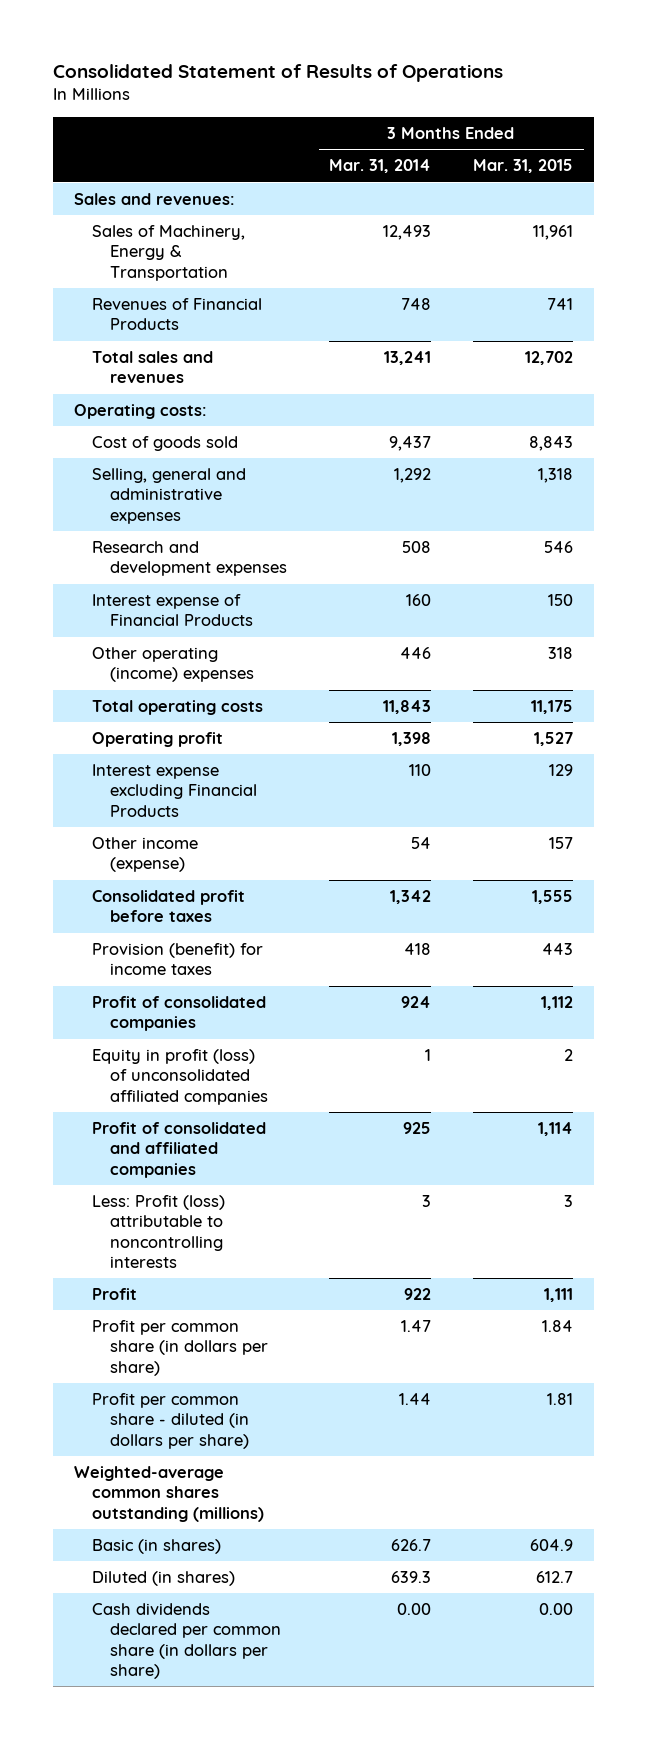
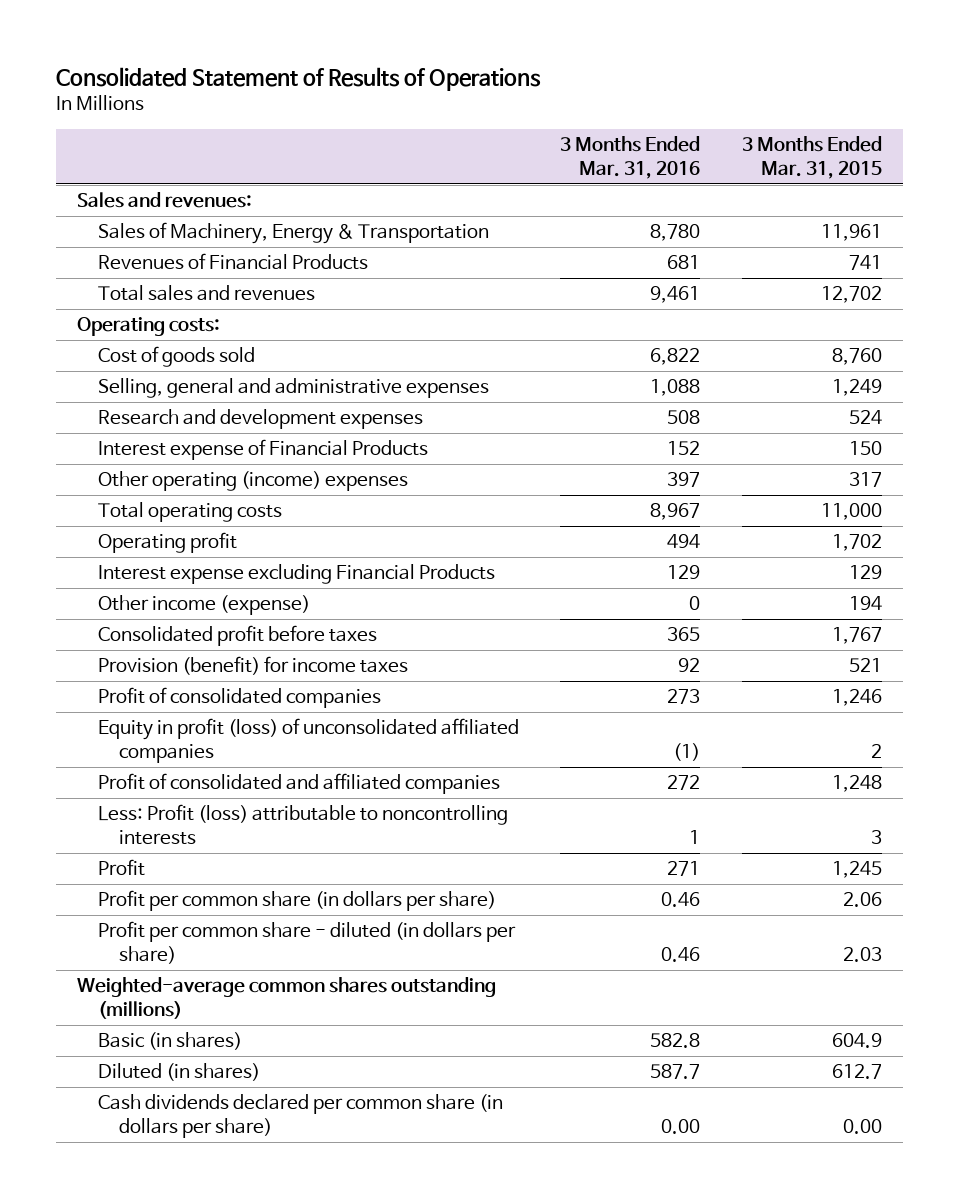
- | 3 Months Ended Mar. 31, 2014 | 3 Months Ended Mar. 31, 2015
+ | 3 Months Ended Mar. 31, 2016 | 3 Months Ended Mar. 31, 2015
- Cost of goods sold | 9,437 | 8,843
- Selling, general and administrative expenses | 1,292 | 1,318
- Research and development expenses | 508 | 546
+ Cost of goods sold | 6,822 | 8,760
+ Selling, general and administrative expenses | 1,088 | 1,249
+ Research and development expenses | 508 | 524
- Other operating (income) expenses | 446 | 318
- Total operating costs | 11,843 | 11,175
- Operating profit | 1,398 | 1,527
+ Other operating (income) expenses | 397 | 317
+ Total operating costs | 8,967 | 11,000
+ Operating profit | 494 | 1,702
- Other income (expense) | 54 | 157
- Consolidated profit before taxes | 1,342 | 1,555
- Provision (benefit) for income taxes | 418 | 443
- Profit of consolidated companies | 924 | 1,112
+ Other income (expense) | 0 | 194
+ Consolidated profit before taxes | 365 | 1,767
+ Provision (benefit) for income taxes | 92 | 521
+ Profit of consolidated companies | 273 | 1,246
- Profit of consolidated and affiliated companies | 925 | 1,114
+ Profit of consolidated and affiliated companies | 272 | 1,248
- Profit | 922 | 1,111
- Profit per common share (in dollars per share) | 1.47 | 1.84
- Profit per common share - diluted (in dollars per share) | 1.44 | 1.81
+ Profit | 271 | 1,245
+ Profit per common share (in dollars per share) | 0.46 | 2.06
+ Profit per common share - diluted (in dollars per share) | 0.46 | 2.03

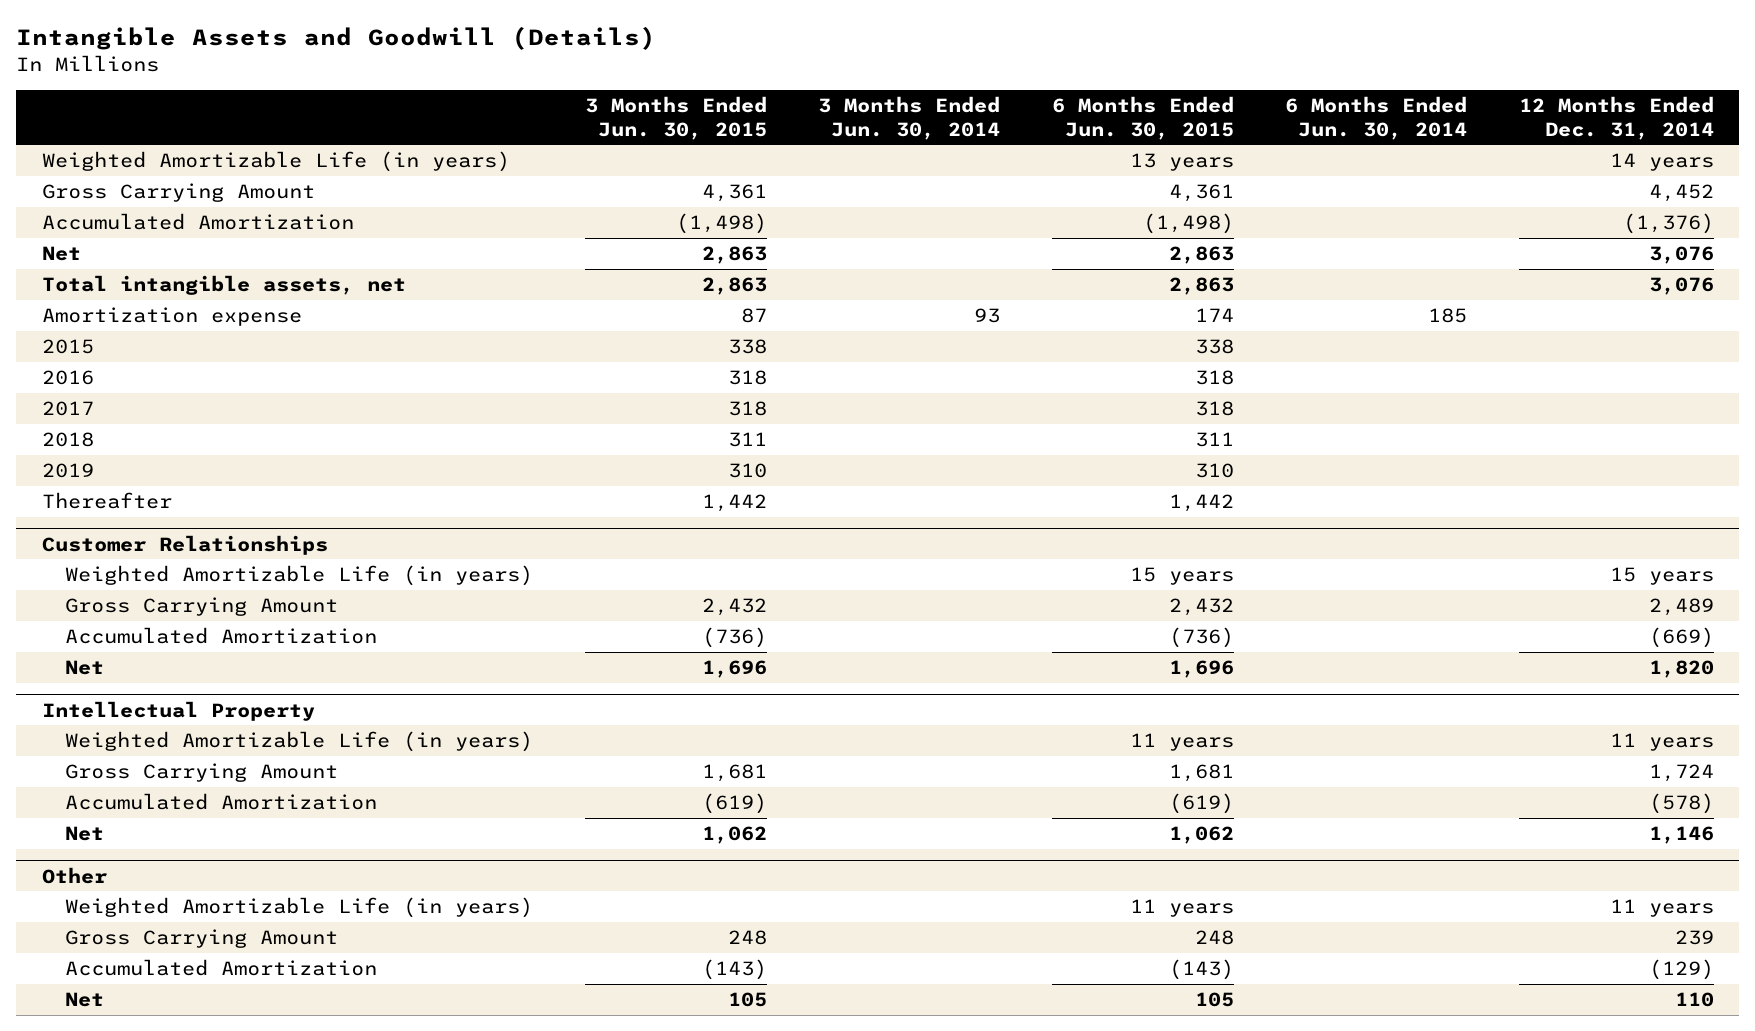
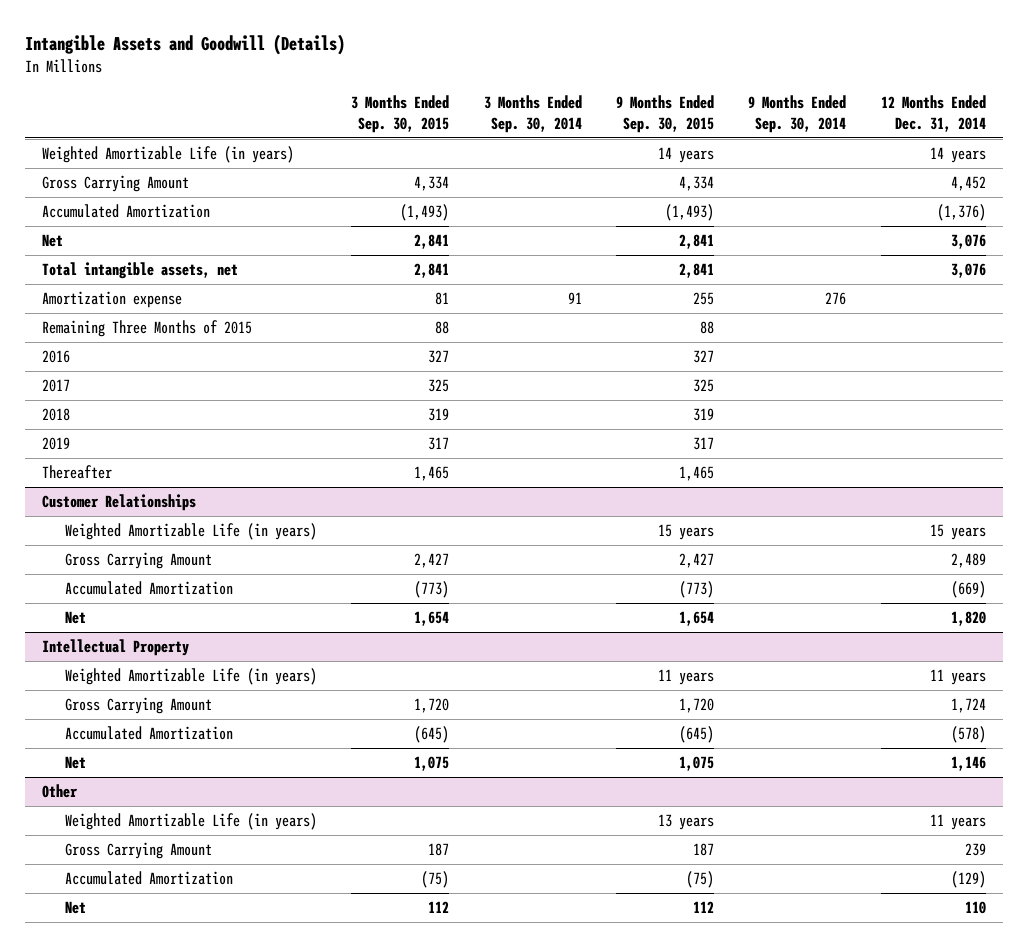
- | 3 Months Ended Jun. 30, 2015 | 3 Months Ended Jun. 30, 2014 | 6 Months Ended Jun. 30, 2015 | 6 Months Ended Jun. 30, 2014 | 12 Months Ended Dec. 31, 2014
+ | 3 Months Ended Sep. 30, 2015 | 3 Months Ended Sep. 30, 2014 | 9 Months Ended Sep. 30, 2015 | 9 Months Ended Sep. 30, 2014 | 12 Months Ended Dec. 31, 2014
- 2015 | 338 | | 338 | |
+ Remaining Three Months of 2015 | 88 | | 88 | |

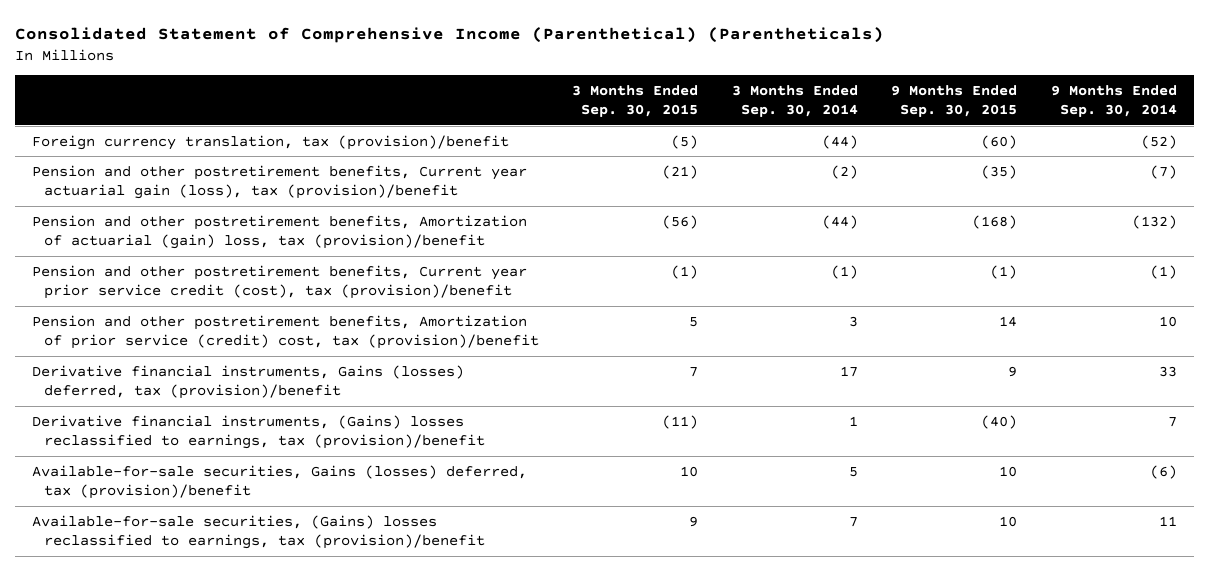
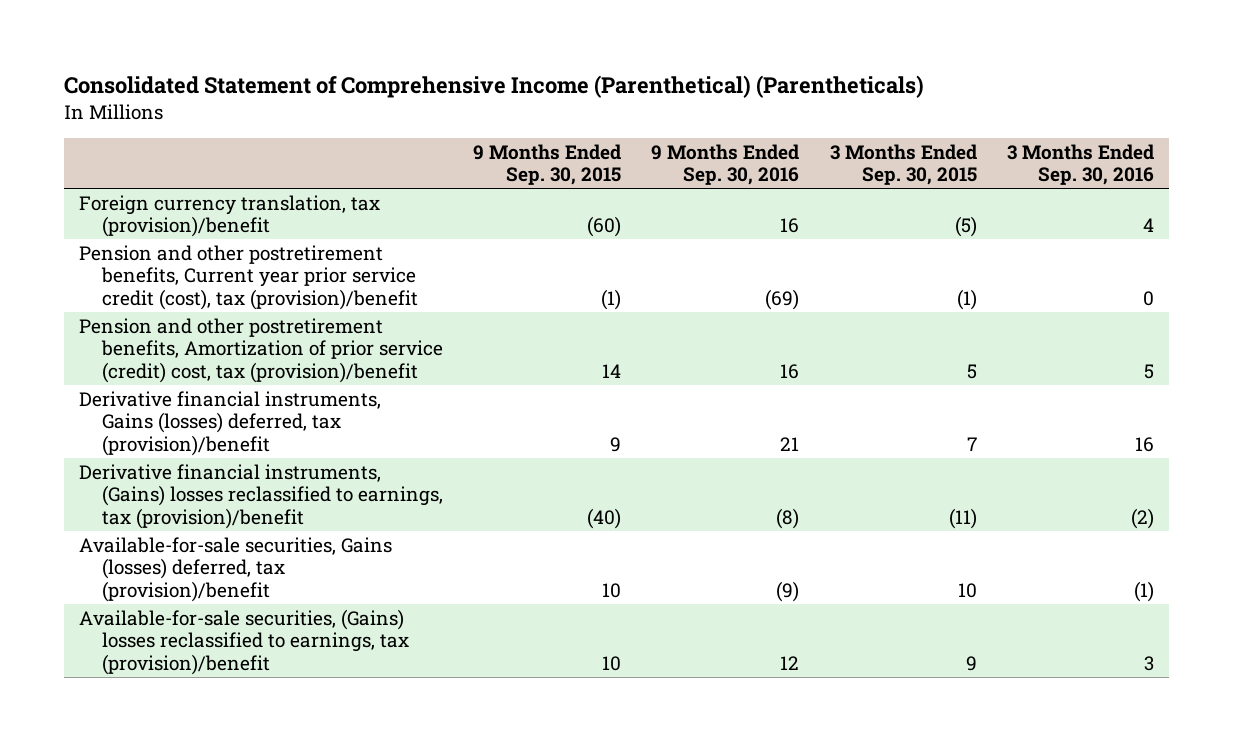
- | 3 Months Ended Sep. 30, 2015 | 3 Months Ended Sep. 30, 2014 | 9 Months Ended Sep. 30, 2015 | 9 Months Ended Sep. 30, 2014
+ | 9 Months Ended Sep. 30, 2015 | 9 Months Ended Sep. 30, 2016 | 3 Months Ended Sep. 30, 2015 | 3 Months Ended Sep. 30, 2016
- Pension and other postretirement benefits, Current year actuarial gain (loss), tax (provision)/benefit | (21) | (2) | (35) | (7)
- Pension and other postretirement benefits, Amortization of actuarial (gain) loss, tax (provision)/benefit | (56) | (44) | (168) | (132)

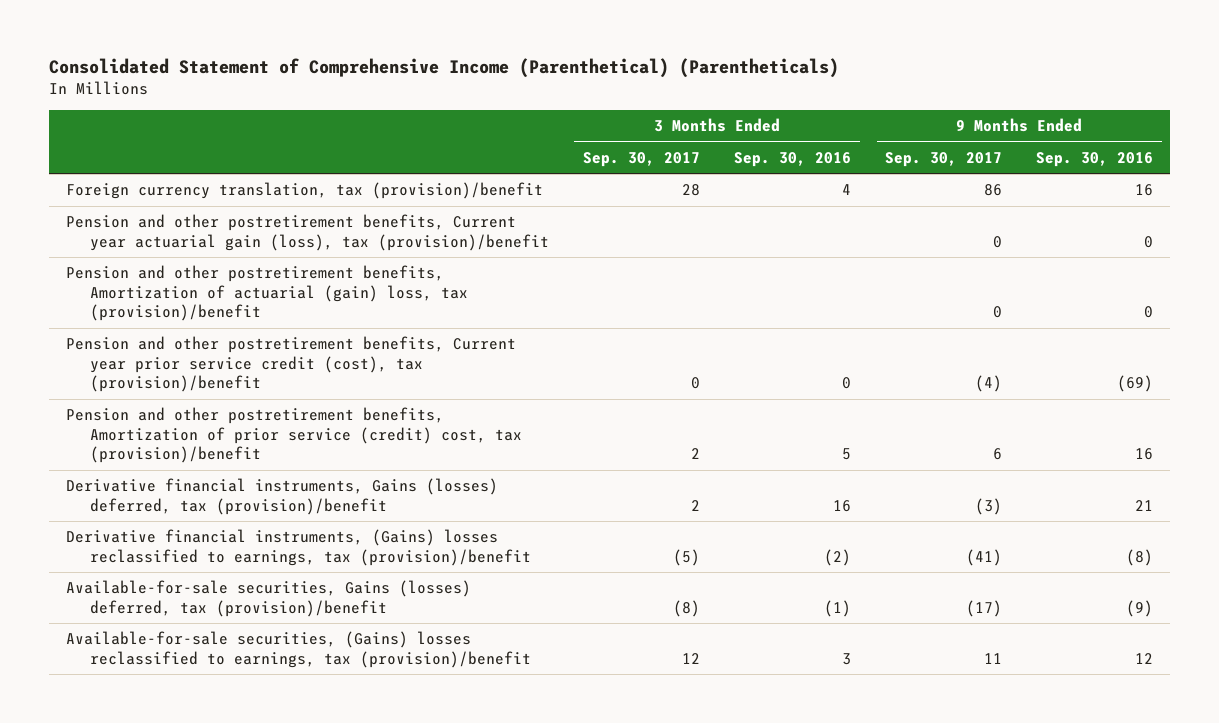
- | 9 Months Ended Sep. 30, 2015 | 9 Months Ended Sep. 30, 2016 | 3 Months Ended Sep. 30, 2015 | 3 Months Ended Sep. 30, 2016
+ | 3 Months Ended Sep. 30, 2017 | 3 Months Ended Sep. 30, 2016 | 9 Months Ended Sep. 30, 2017 | 9 Months Ended Sep. 30, 2016
+ Pension and other postretirement benefits, Current year actuarial gain (loss), tax (provision)/benefit | | | 0 | 0
+ Pension and other postretirement benefits, Amortization of actuarial (gain) loss, tax (provision)/benefit | | | 0 | 0

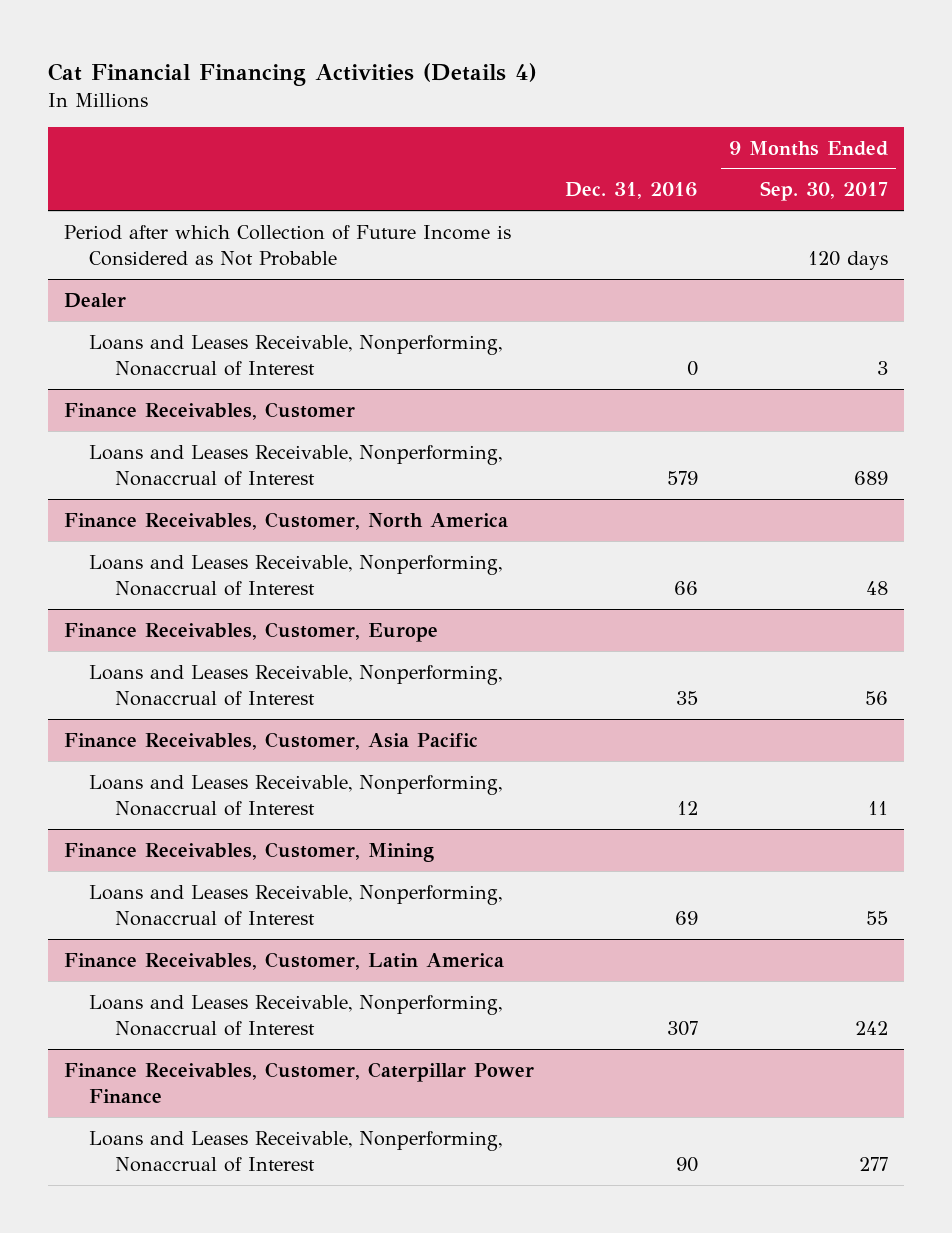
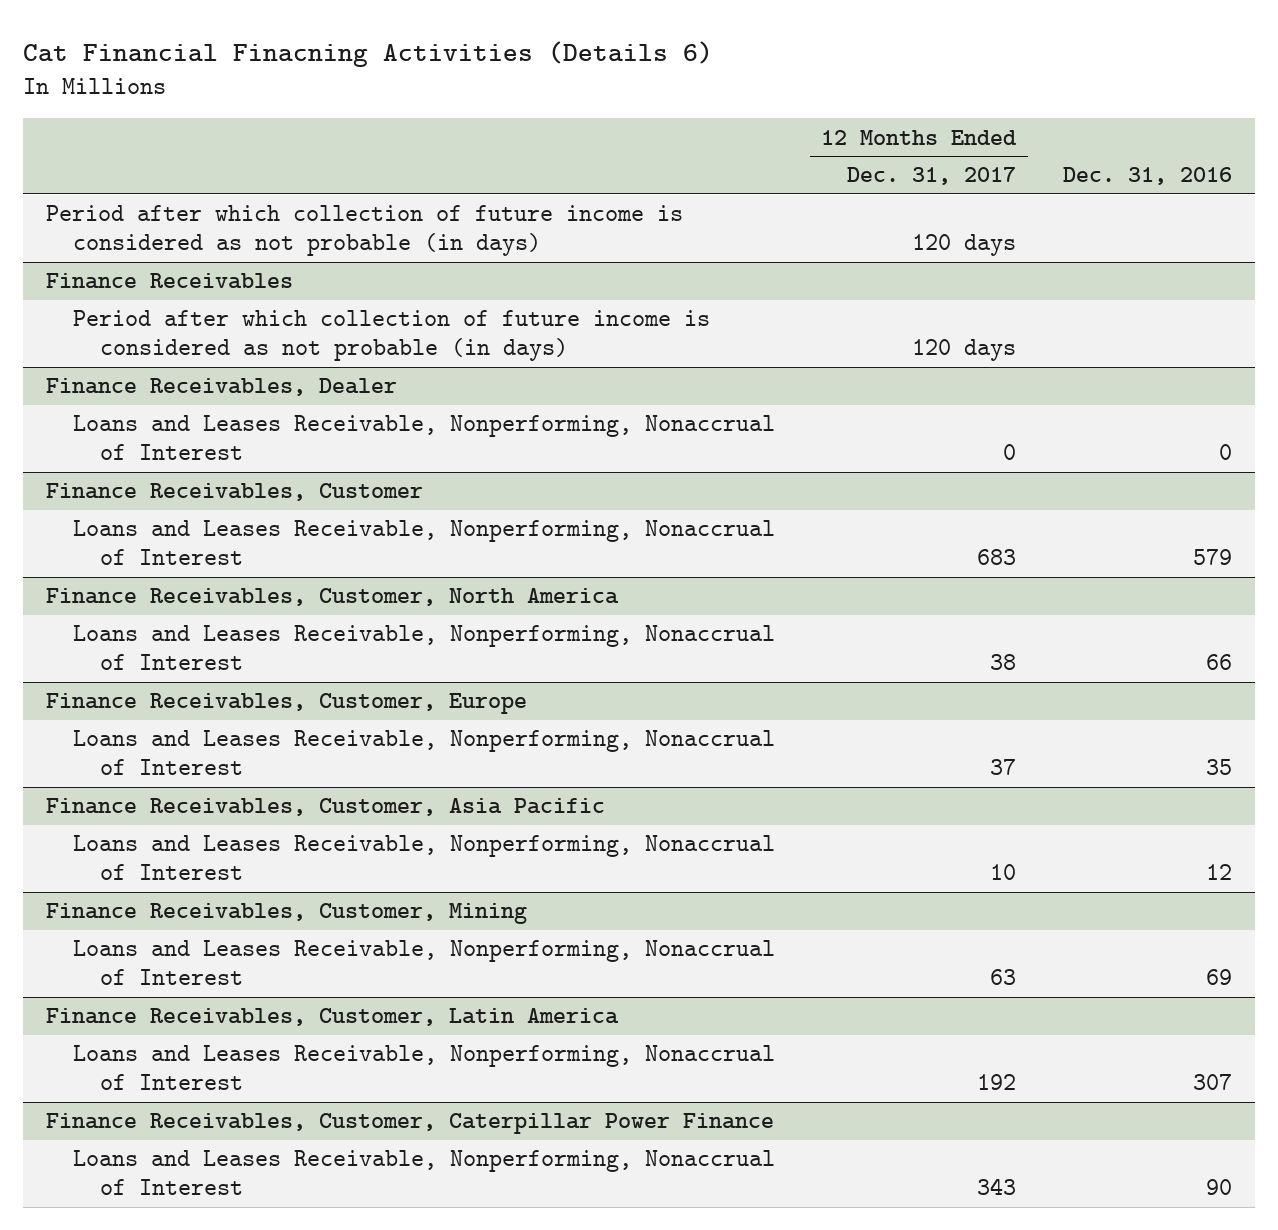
- Cat Financial Financing Activities (Details 4)
+ Cat Financial Finacning Activities (Details 6)
- | Dec. 31, 2016 | 9 Months Ended Sep. 30, 2017
+ | 12 Months Ended Dec. 31, 2017 | Dec. 31, 2016
- Period after which Collection of Future Income is Considered as Not Probable | | 120 days
- Dealer
+ Period after which collection of future income is considered as not probable (in days) | 120 days |
+ Finance Receivables
+ Period after which collection of future income is considered as not probable (in days) | 120 days |
+ Finance Receivables, Dealer

